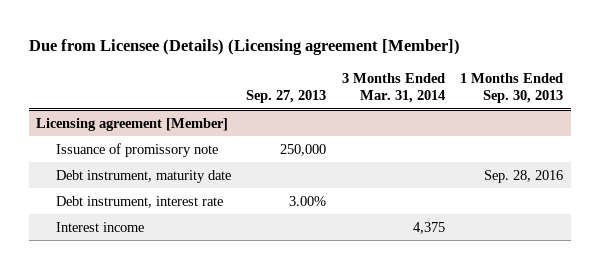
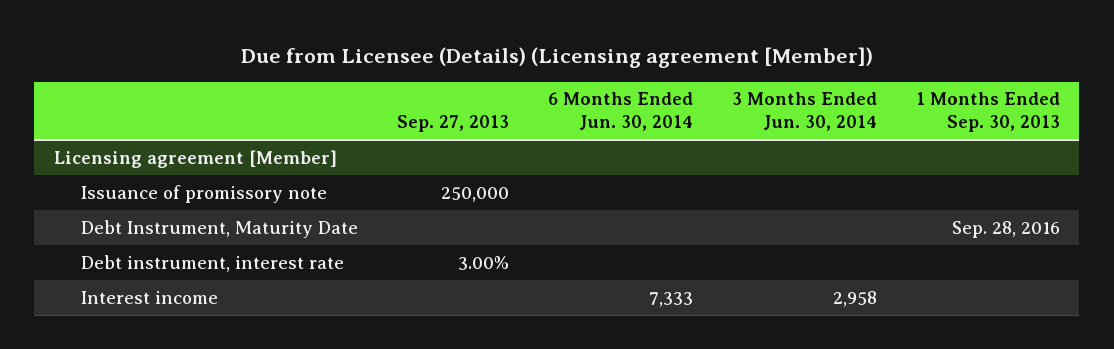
- | Sep. 27, 2013 | 3 Months Ended Mar. 31, 2014 | 1 Months Ended Sep. 30, 2013
+ | Sep. 27, 2013 | 6 Months Ended Jun. 30, 2014 | 3 Months Ended Jun. 30, 2014 | 1 Months Ended Sep. 30, 2013
@ Licensing agreement [Member]
- Debt instrument, maturity date | | | Sep. 28, 2016
+ Debt Instrument, Maturity Date | | | | Sep. 28, 2016

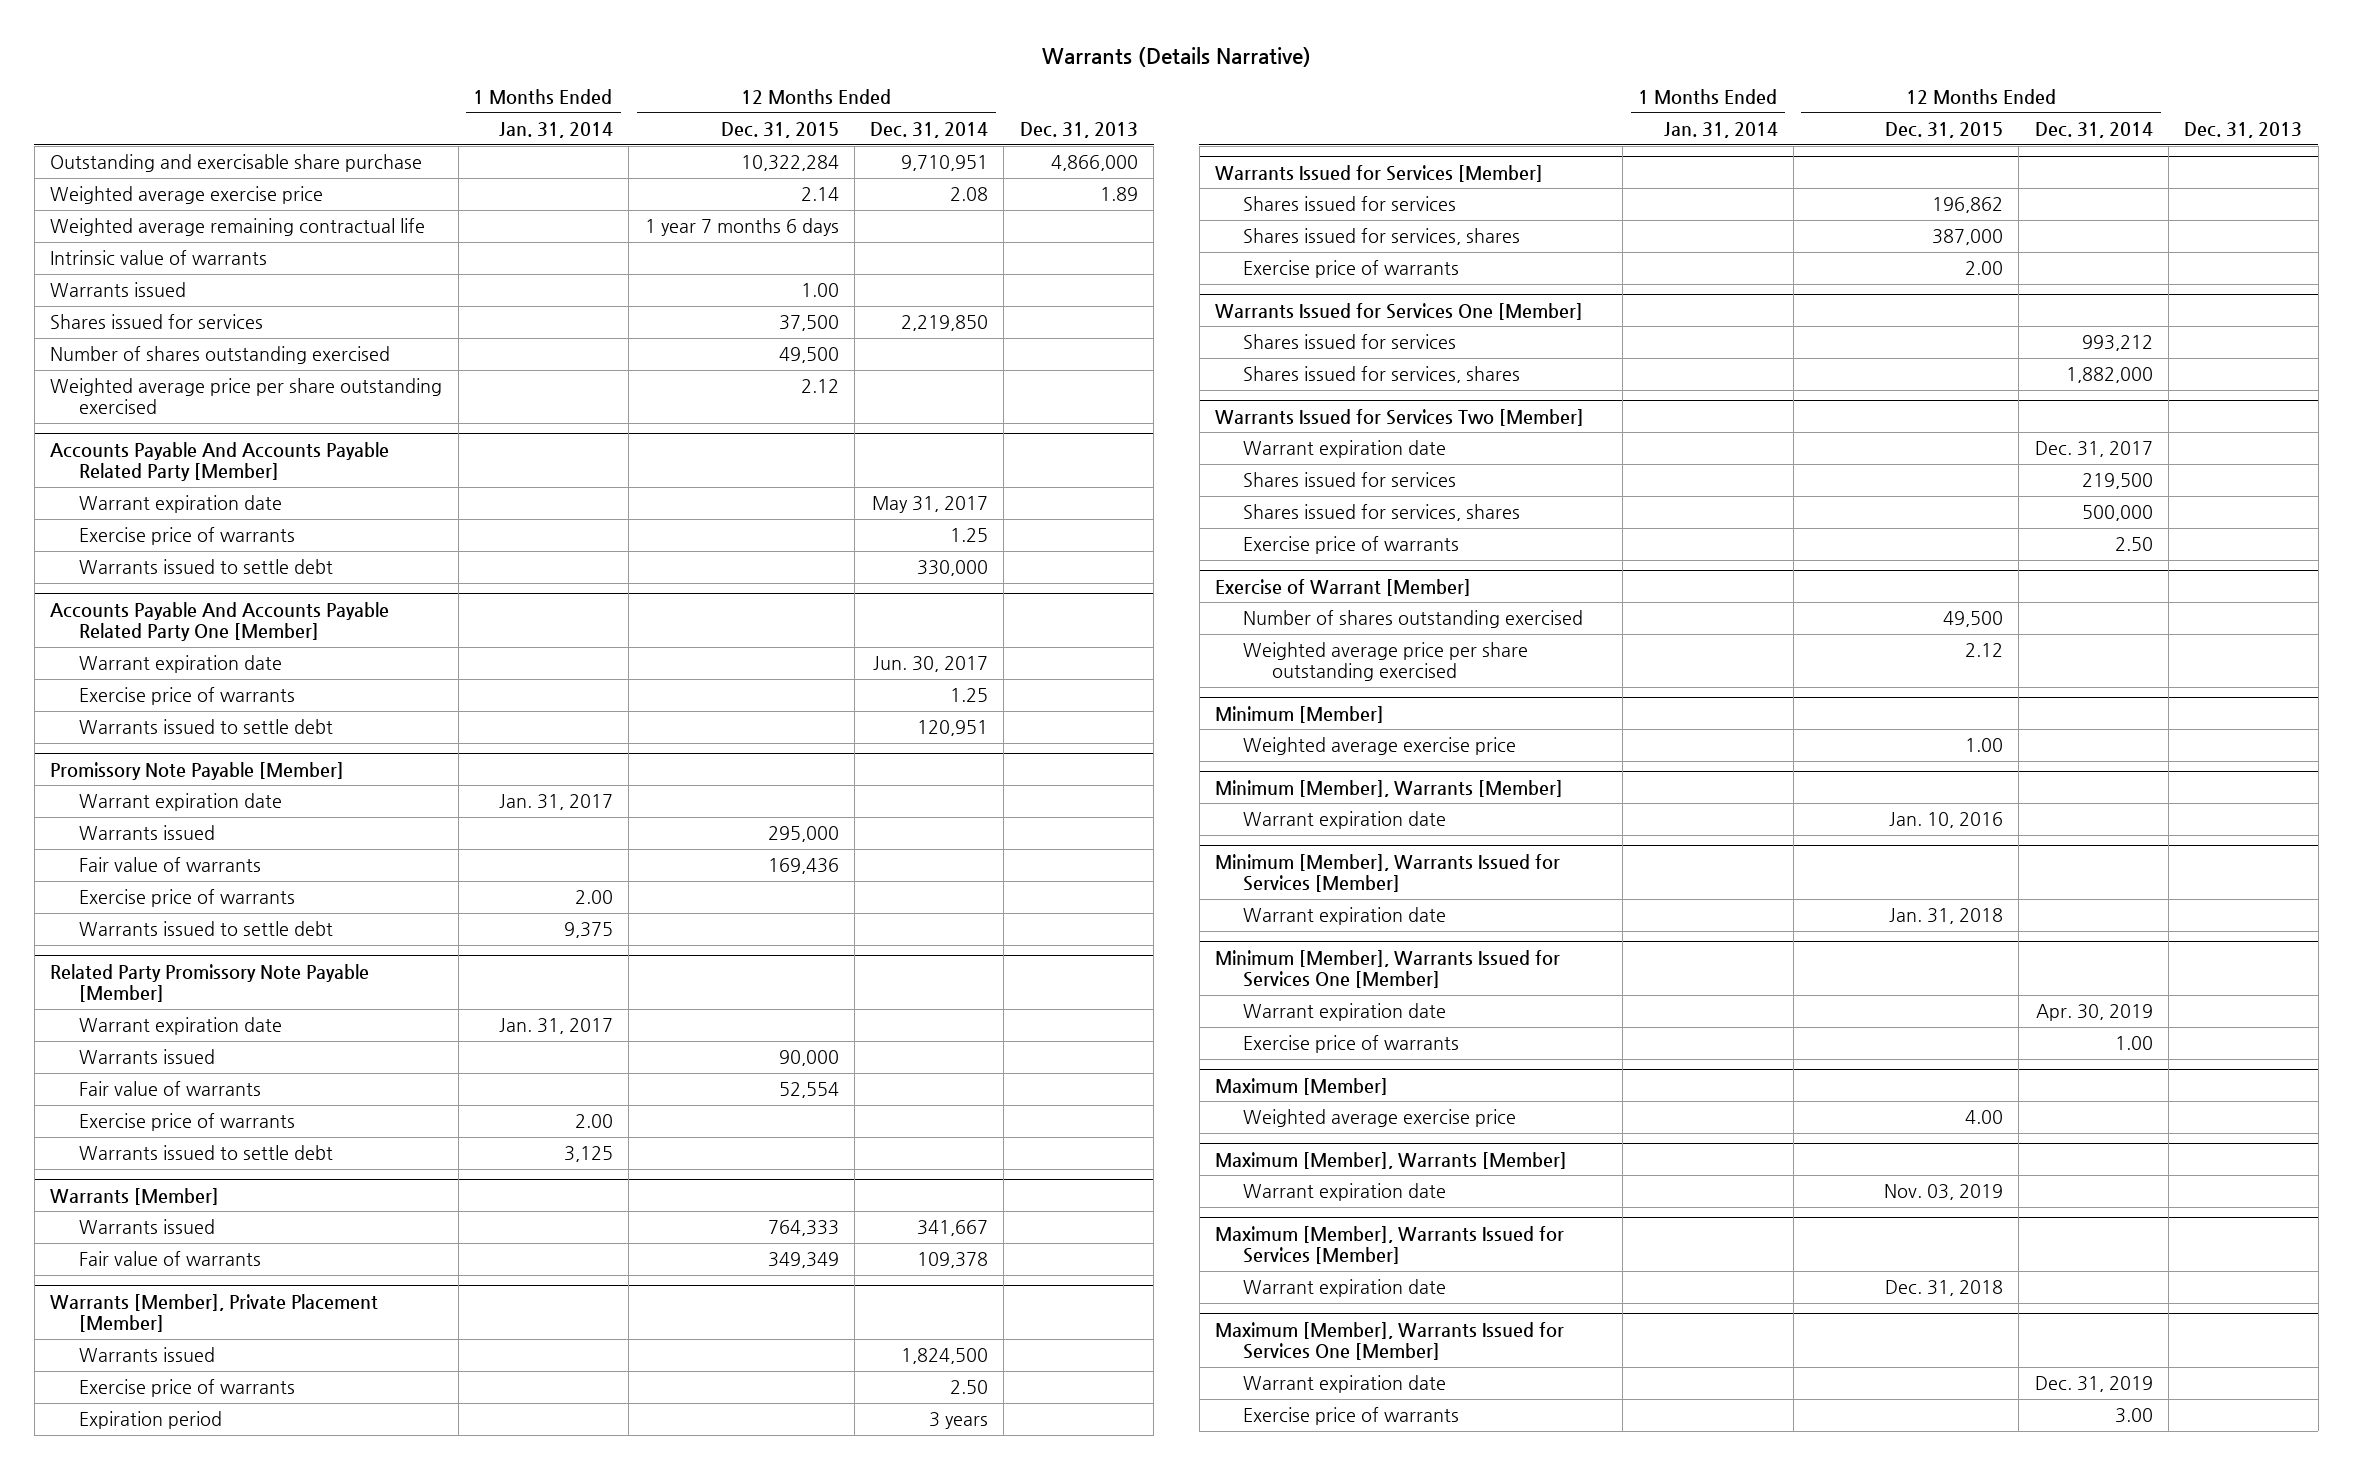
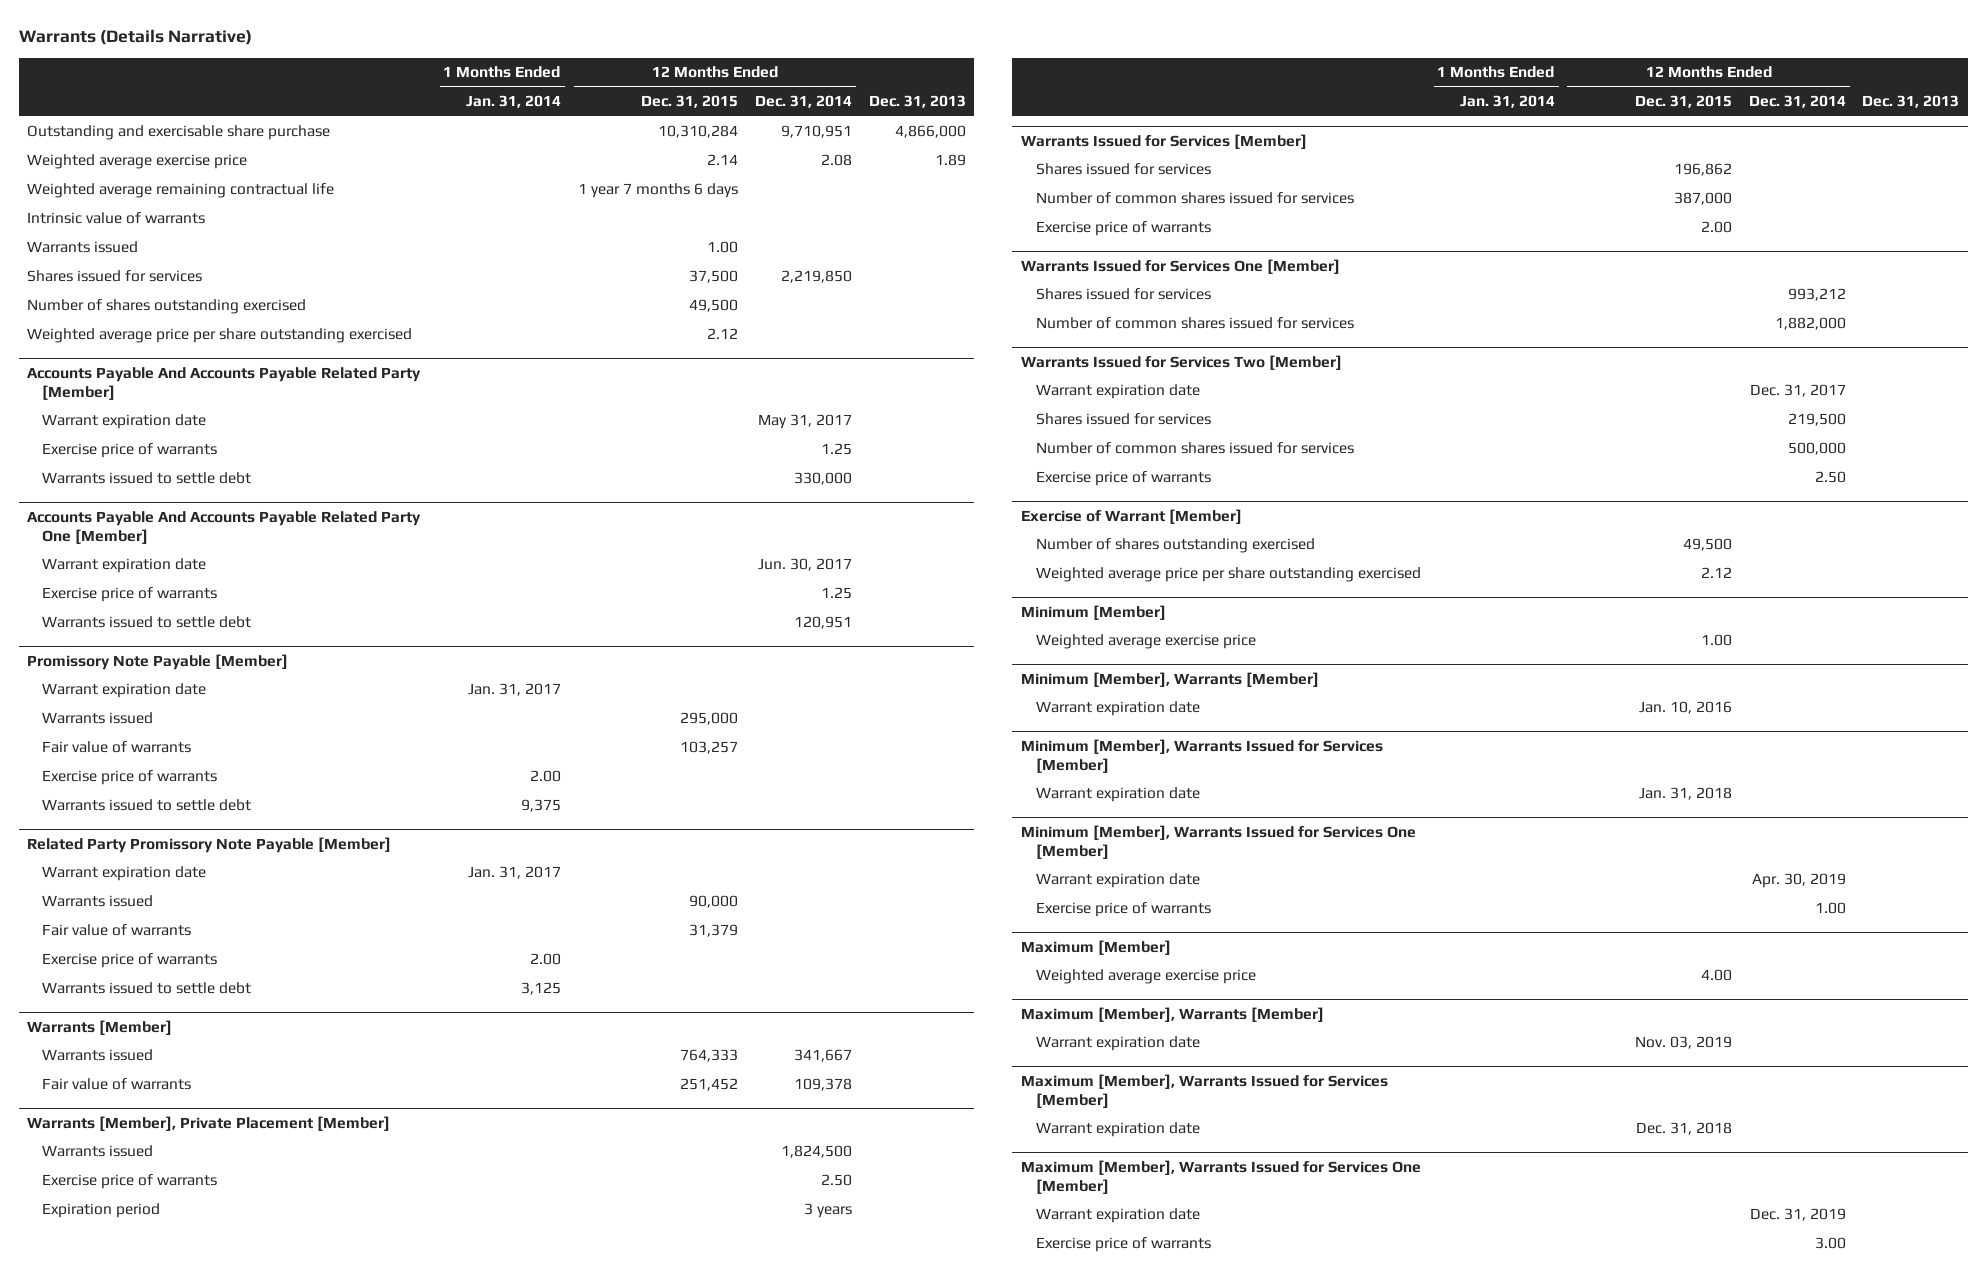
- Outstanding and exercisable share purchase | | 10,322,284 | 9,710,951 | 4,866,000
+ Outstanding and exercisable share purchase | | 10,310,284 | 9,710,951 | 4,866,000
@ Promissory Note Payable [Member]
- Fair value of warrants | | 169,436 | |
+ Fair value of warrants | | 103,257 | |
@ Related Party Promissory Note Payable [Member]
- Fair value of warrants | | 52,554 | |
+ Fair value of warrants | | 31,379 | |
@ Warrants [Member]
- Fair value of warrants | | 349,349 | 109,378 |
+ Fair value of warrants | | 251,452 | 109,378 |
@ Warrants Issued for Services [Member]
- Shares issued for services, shares | | 387,000 | |
+ Number of common shares issued for services | | 387,000 | |
@ Warrants Issued for Services One [Member]
- Shares issued for services, shares | | | 1,882,000 |
+ Number of common shares issued for services | | | 1,882,000 |
@ Warrants Issued for Services Two [Member]
- Shares issued for services, shares | | | 500,000 |
+ Number of common shares issued for services | | | 500,000 |

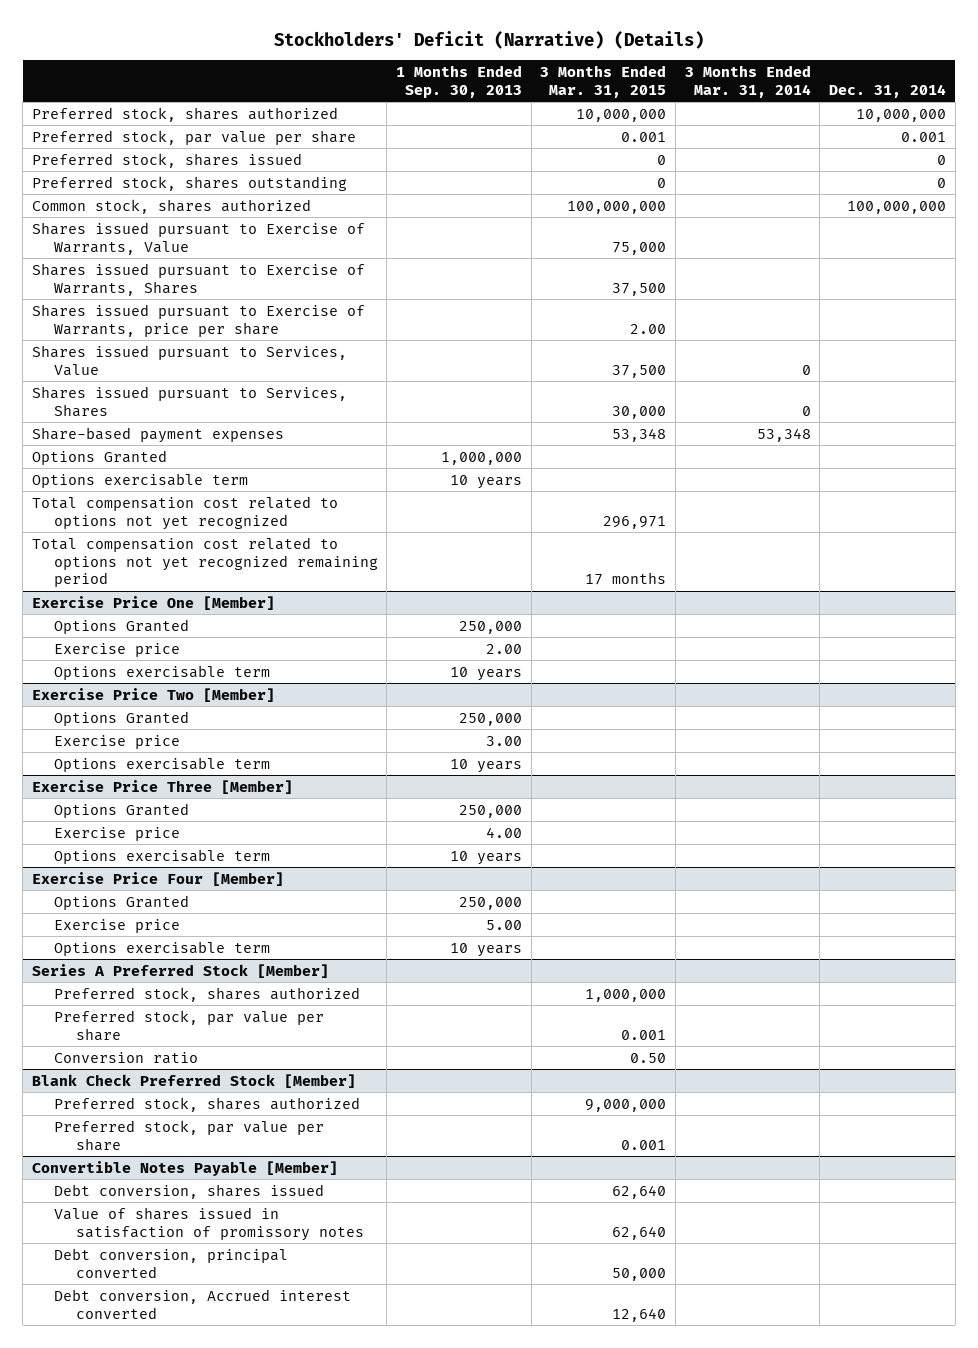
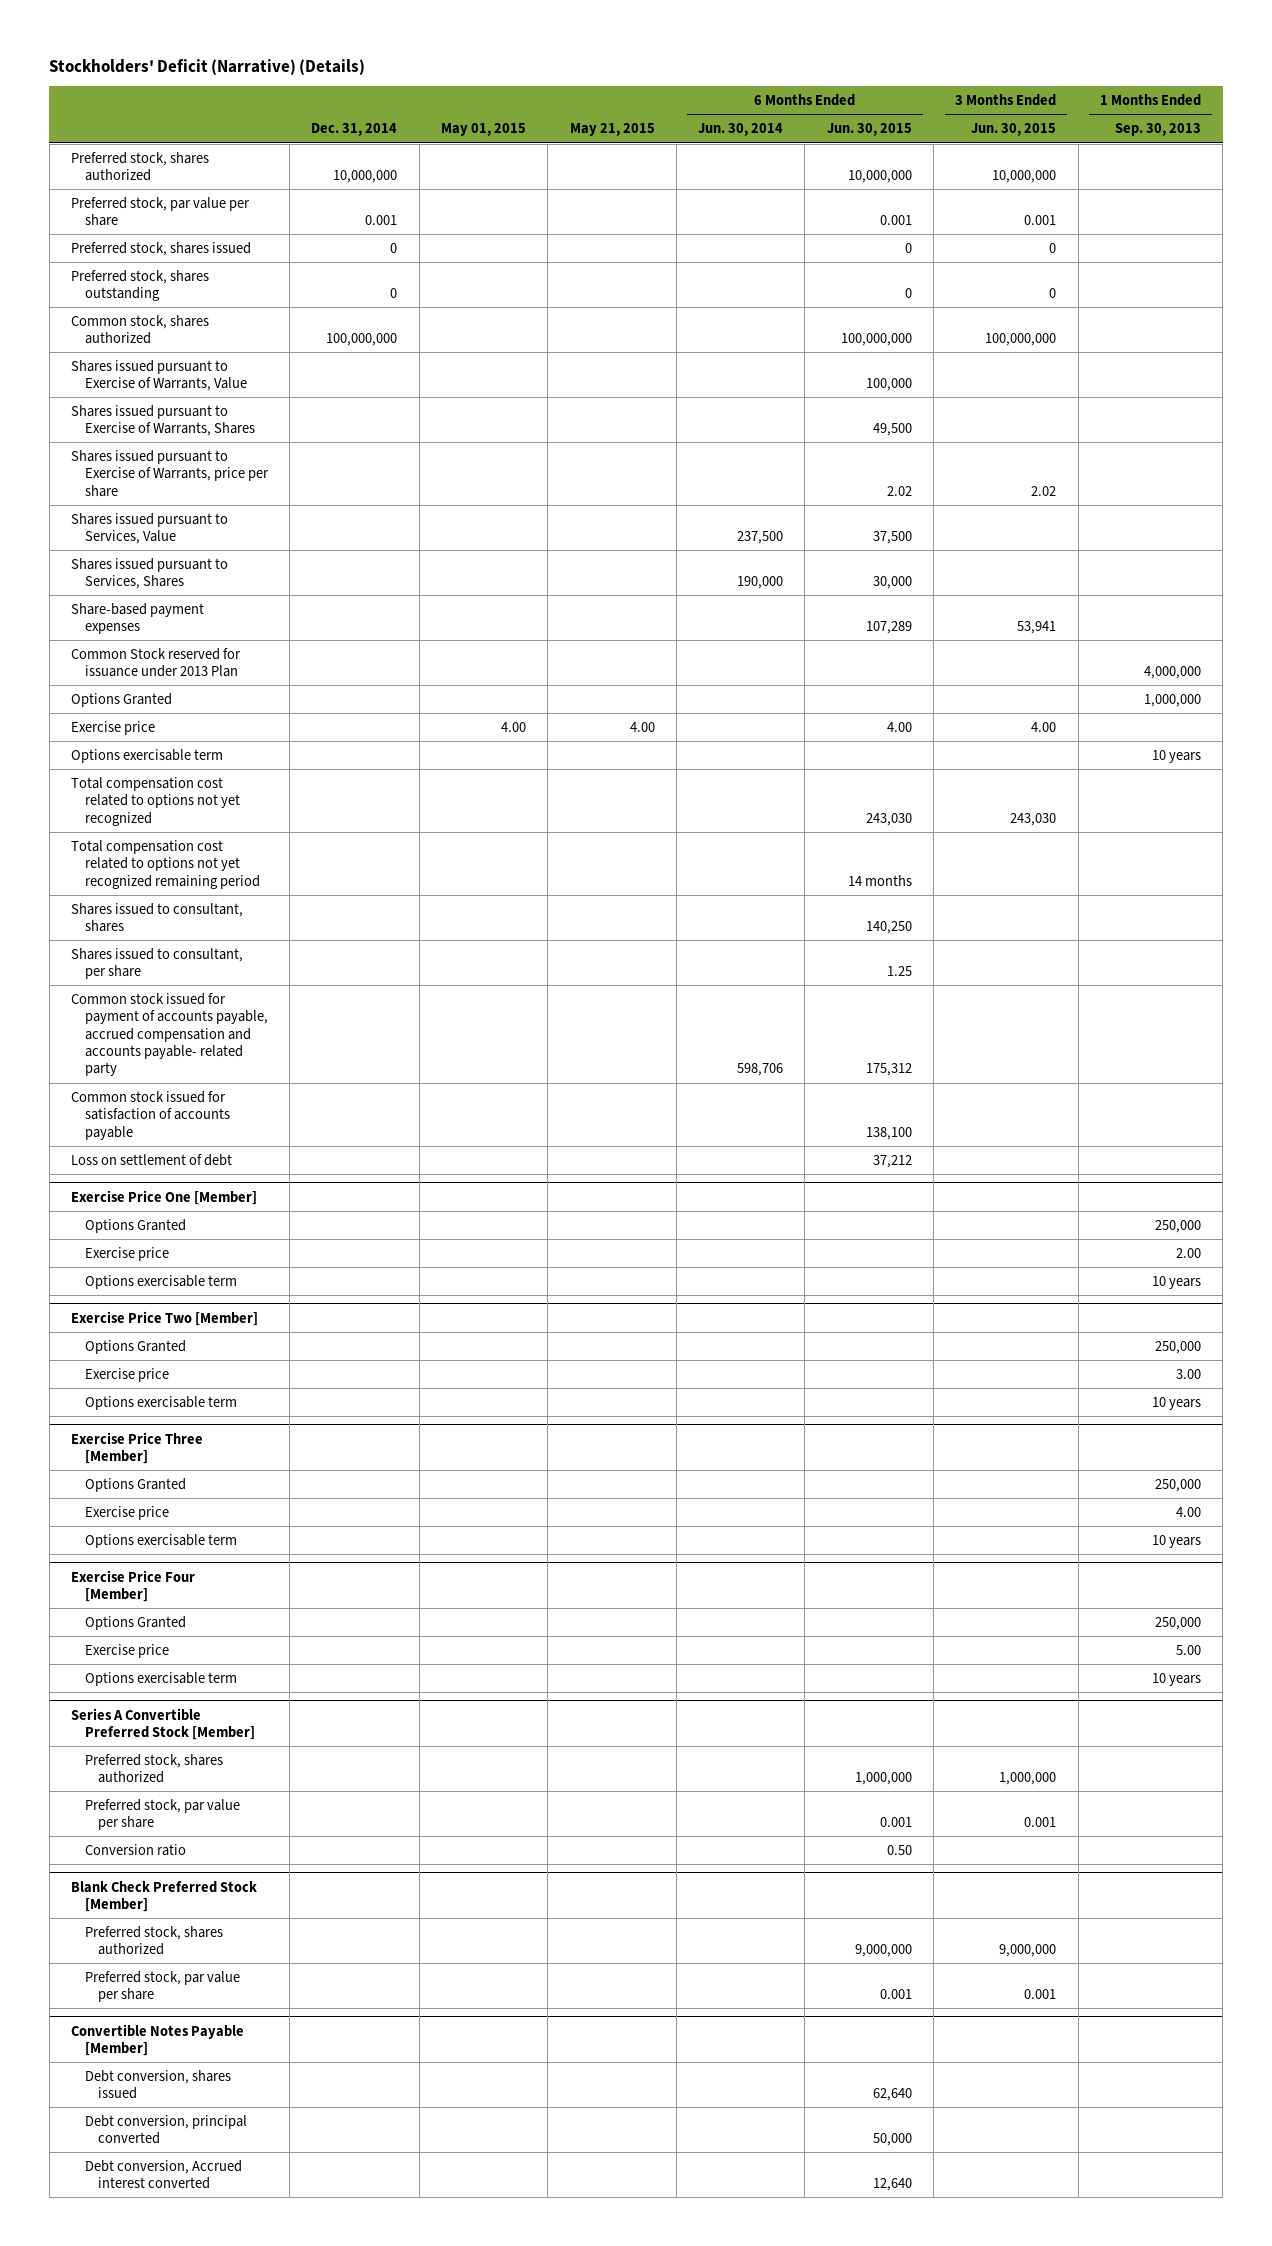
- | 1 Months Ended Sep. 30, 2013 | 3 Months Ended Mar. 31, 2015 | 3 Months Ended Mar. 31, 2014 | Dec. 31, 2014
+ | Dec. 31, 2014 | May 01, 2015 | May 21, 2015 | 6 Months Ended Jun. 30, 2014 | 6 Months Ended Jun. 30, 2015 | 3 Months Ended Jun. 30, 2015 | 1 Months Ended Sep. 30, 2013
+ Common Stock reserved for issuance under 2013 Plan | | | | | | | 4,000,000
+ Exercise price | | 4.00 | 4.00 | | 4.00 | 4.00 |
+ Shares issued to consultant, shares | | | | | 140,250 | |
+ Shares issued to consultant, per share | | | | | 1.25 | |
+ Common stock issued for payment of accounts payable, accrued compensation and accounts payable- related party | | | | 598,706 | 175,312 | |
+ Common stock issued for satisfaction of accounts payable | | | | | 138,100 | |
+ Loss on settlement of debt | | | | | 37,212 | |
- Series A Preferred Stock [Member]
+ Series A Convertible Preferred Stock [Member]
@ Convertible Notes Payable [Member]
- Value of shares issued in satisfaction of promissory notes | | 62,640 | |

